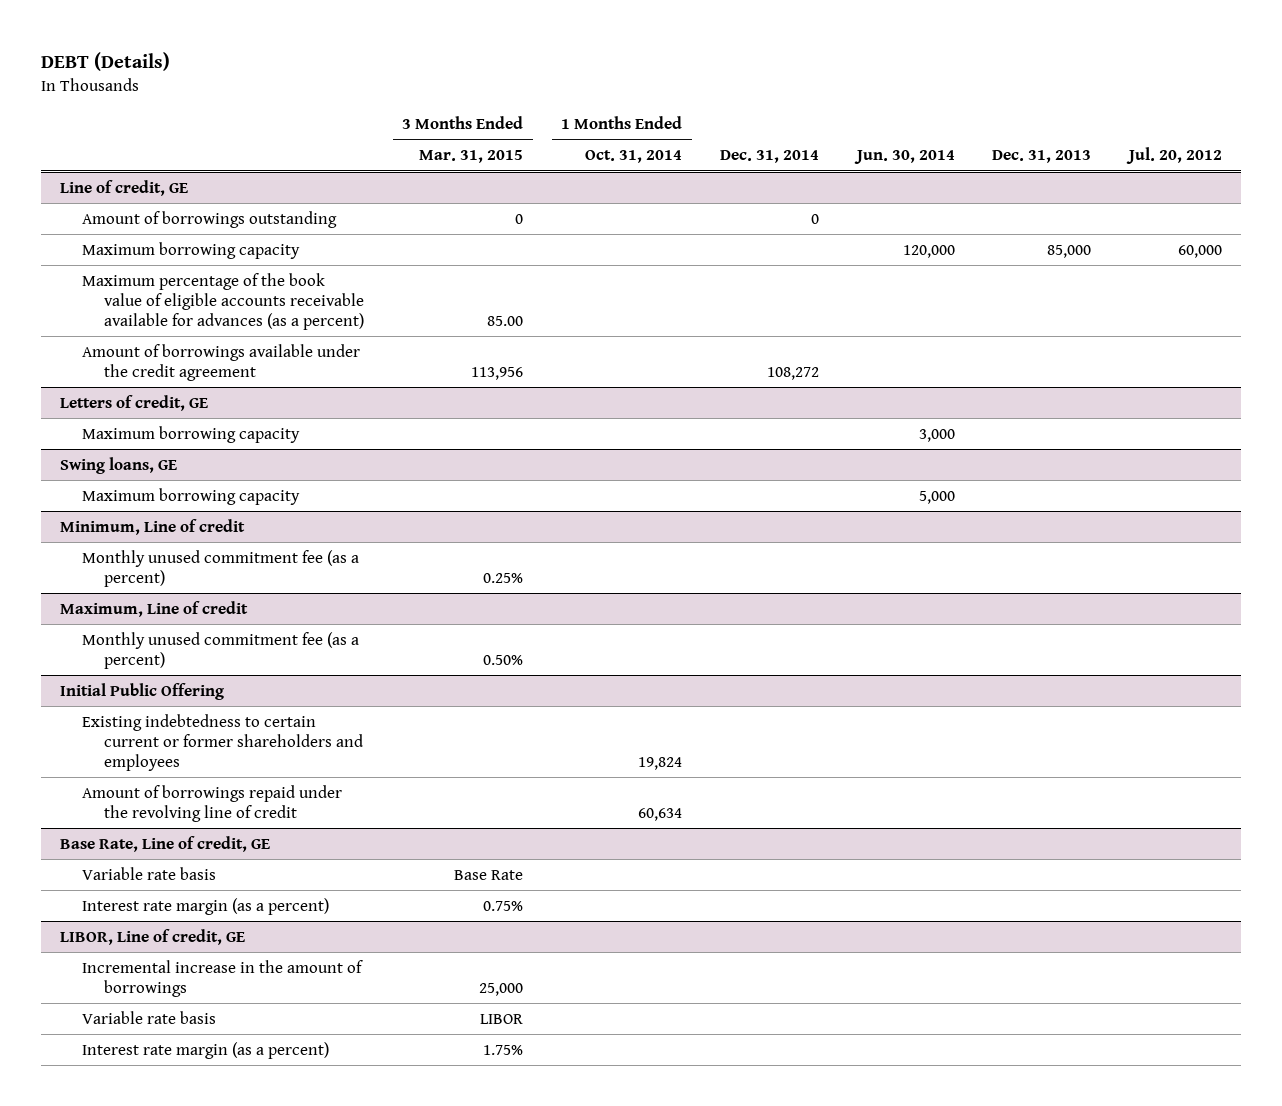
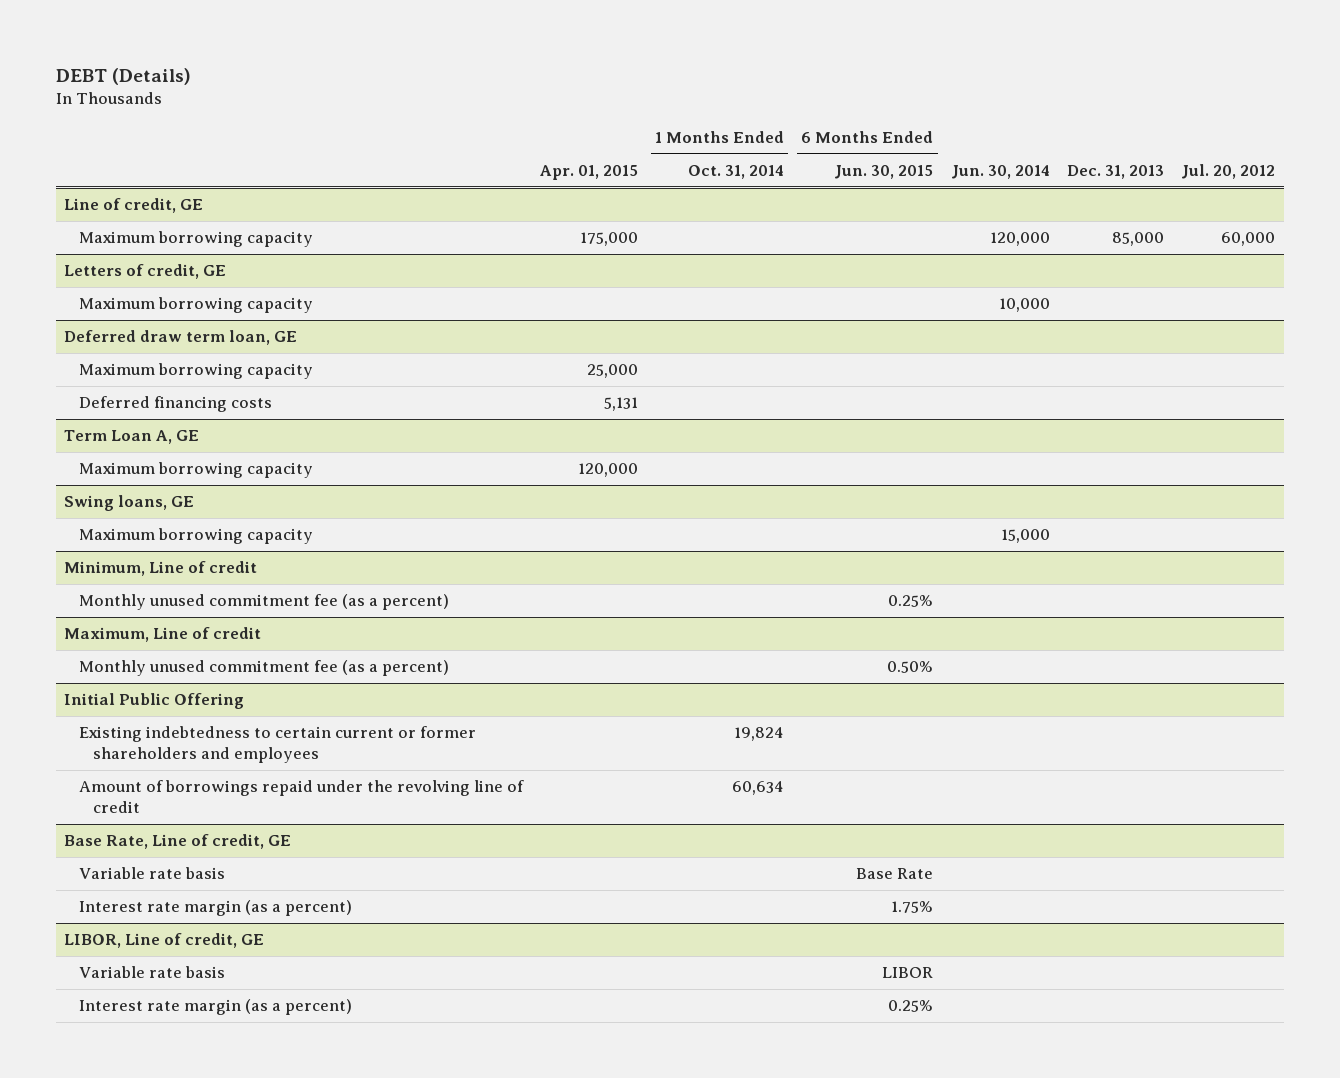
- | 3 Months Ended Mar. 31, 2015 | 1 Months Ended Oct. 31, 2014 | Dec. 31, 2014 | Jun. 30, 2014 | Dec. 31, 2013 | Jul. 20, 2012
+ | Apr. 01, 2015 | 1 Months Ended Oct. 31, 2014 | 6 Months Ended Jun. 30, 2015 | Jun. 30, 2014 | Dec. 31, 2013 | Jul. 20, 2012
@ Line of credit, GE
- Amount of borrowings outstanding | 0 | | 0 | | |
- Maximum percentage of the book value of eligible accounts receivable available for advances (as a percent) | 85.00 | | | | |
- Amount of borrowings available under the credit agreement | 113,956 | | 108,272 | | |
@ Letters of credit, GE
- Maximum borrowing capacity | | | | 3,000 | |
+ Maximum borrowing capacity | | | | 10,000 | |
+ Deferred draw term loan, GE
+ Maximum borrowing capacity | 25,000 | | | | |
+ Deferred financing costs | 5,131 | | | | |
+ Term Loan A, GE
+ Maximum borrowing capacity | 120,000 | | | | |
@ Swing loans, GE
- Maximum borrowing capacity | | | | 5,000 | |
+ Maximum borrowing capacity | | | | 15,000 | |
@ LIBOR, Line of credit, GE
- Incremental increase in the amount of borrowings | 25,000 | | | | |

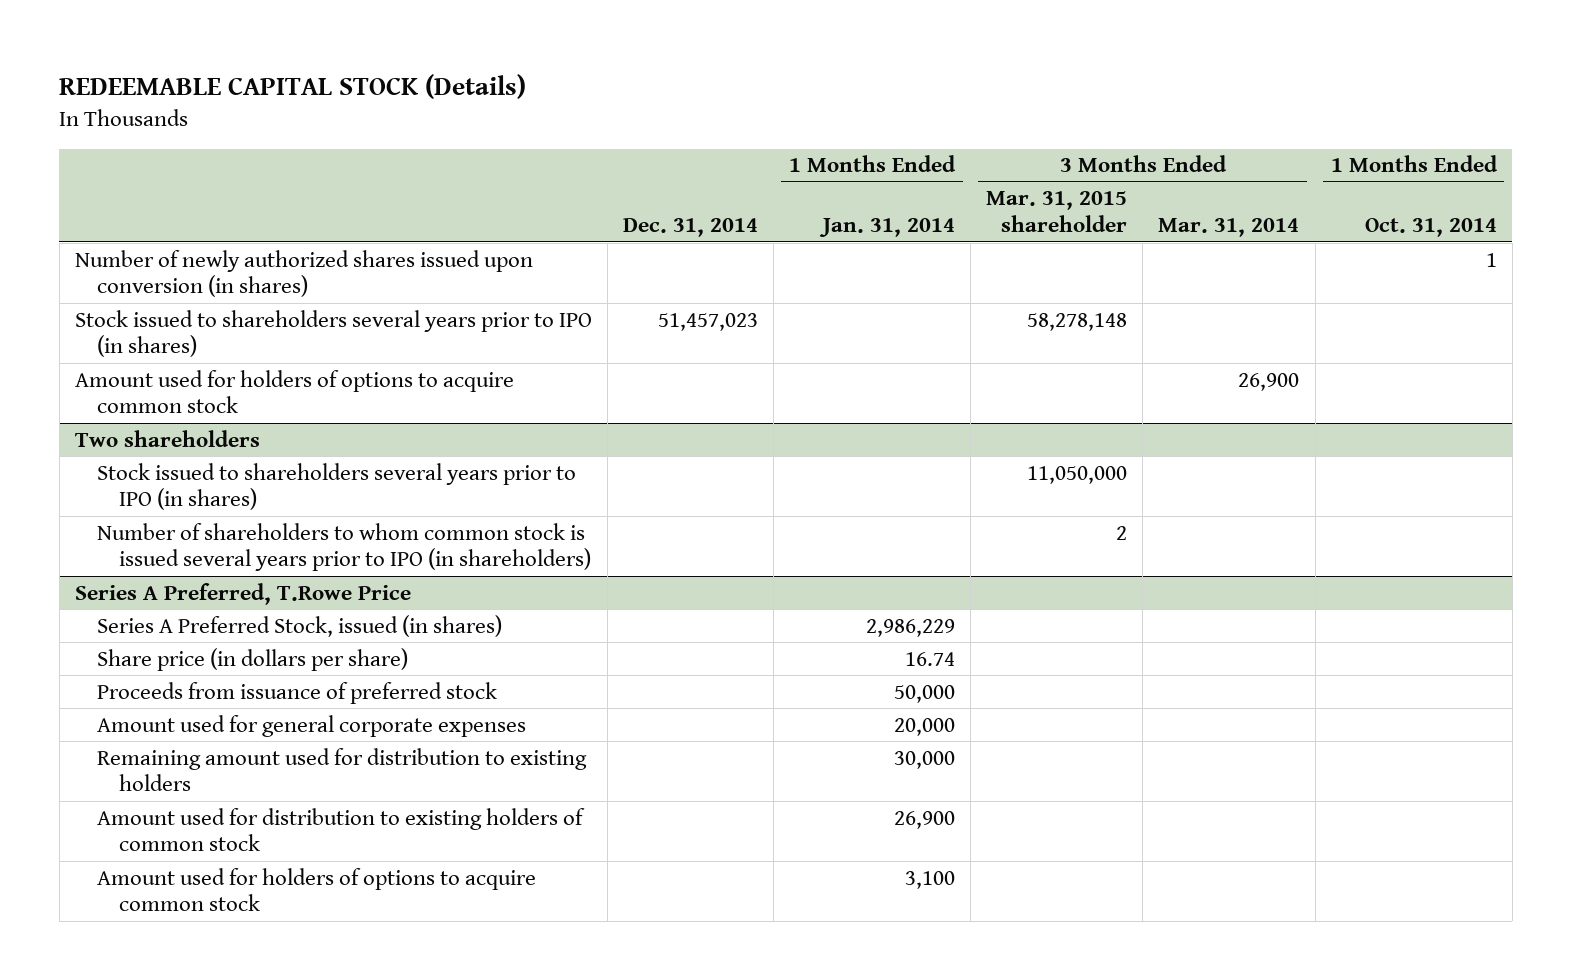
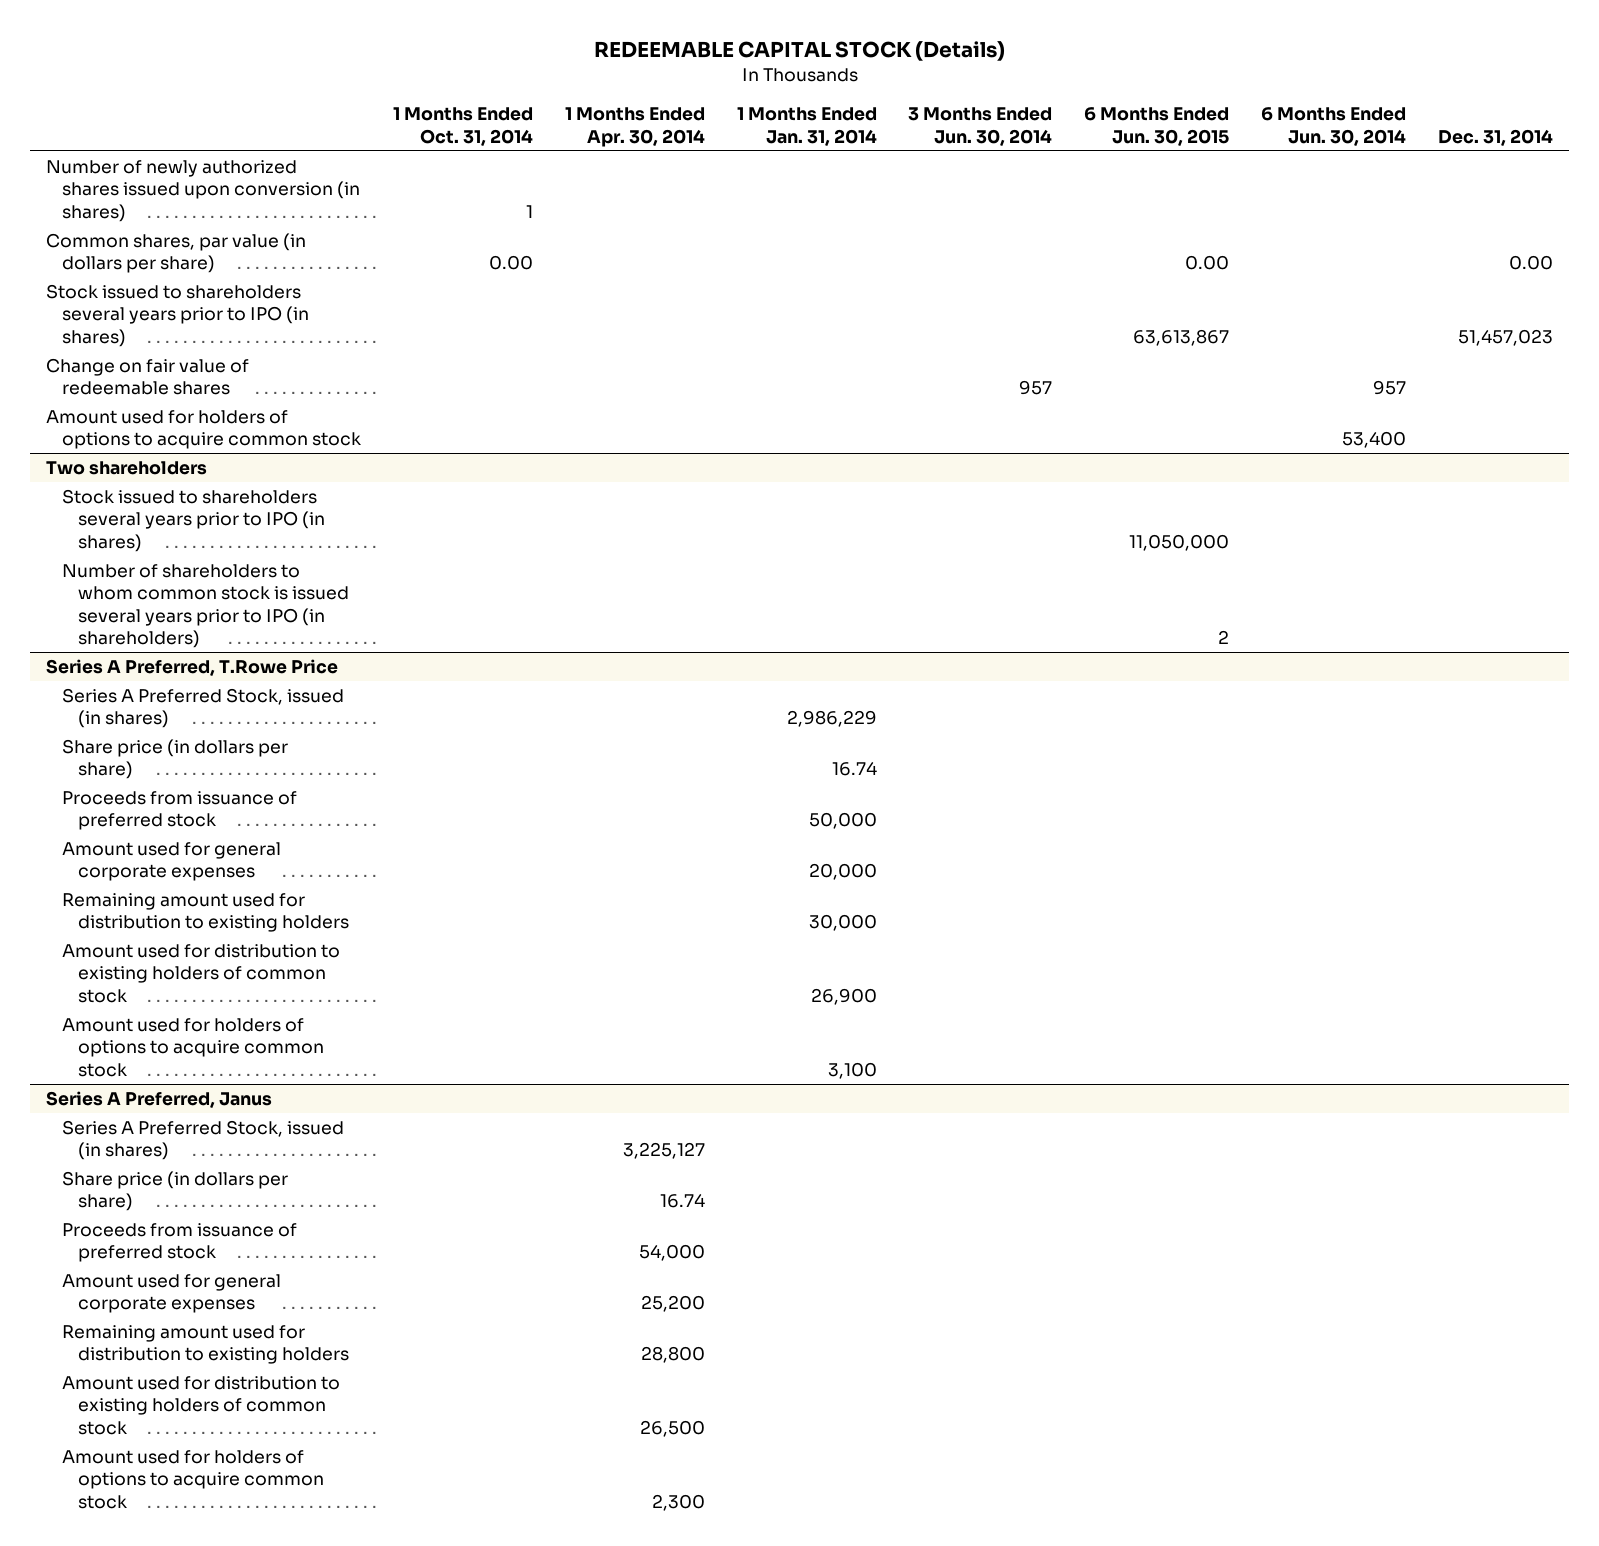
- | Dec. 31, 2014 | 1 Months Ended Jan. 31, 2014 | 3 Months Ended Mar. 31, 2015 shareholder | 3 Months Ended Mar. 31, 2014 | 1 Months Ended Oct. 31, 2014
+ | 1 Months Ended Oct. 31, 2014 | 1 Months Ended Apr. 30, 2014 | 1 Months Ended Jan. 31, 2014 | 3 Months Ended Jun. 30, 2014 | 6 Months Ended Jun. 30, 2015 | 6 Months Ended Jun. 30, 2014 | Dec. 31, 2014
+ Common shares, par value (in dollars per share) | 0.00 | | | | 0.00 | | 0.00
+ Change on fair value of redeemable shares | | | | 957 | | 957 |
+ Series A Preferred, Janus
+ Series A Preferred Stock, issued (in shares) | | 3,225,127 | | | | |
+ Share price (in dollars per share) | | 16.74 | | | | |
+ Proceeds from issuance of preferred stock | | 54,000 | | | | |
+ Amount used for general corporate expenses | | 25,200 | | | | |
+ Remaining amount used for distribution to existing holders | | 28,800 | | | | |
+ Amount used for distribution to existing holders of common stock | | 26,500 | | | | |
+ Amount used for holders of options to acquire common stock | | 2,300 | | | | |

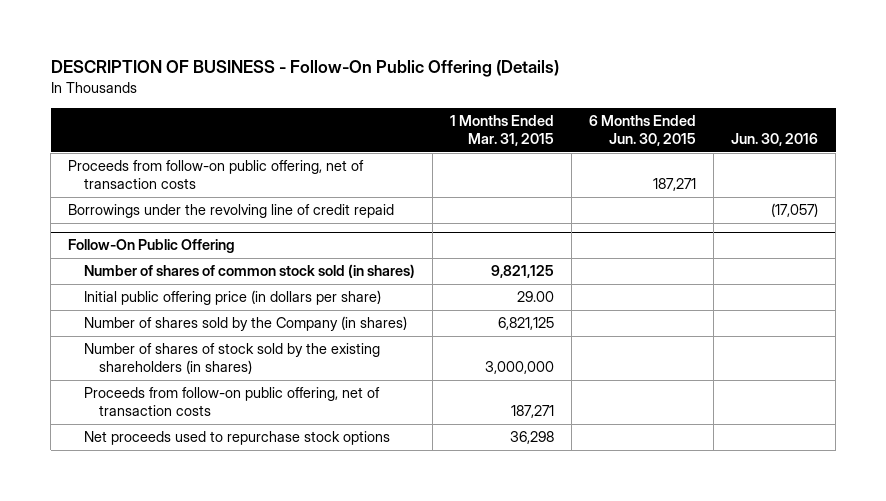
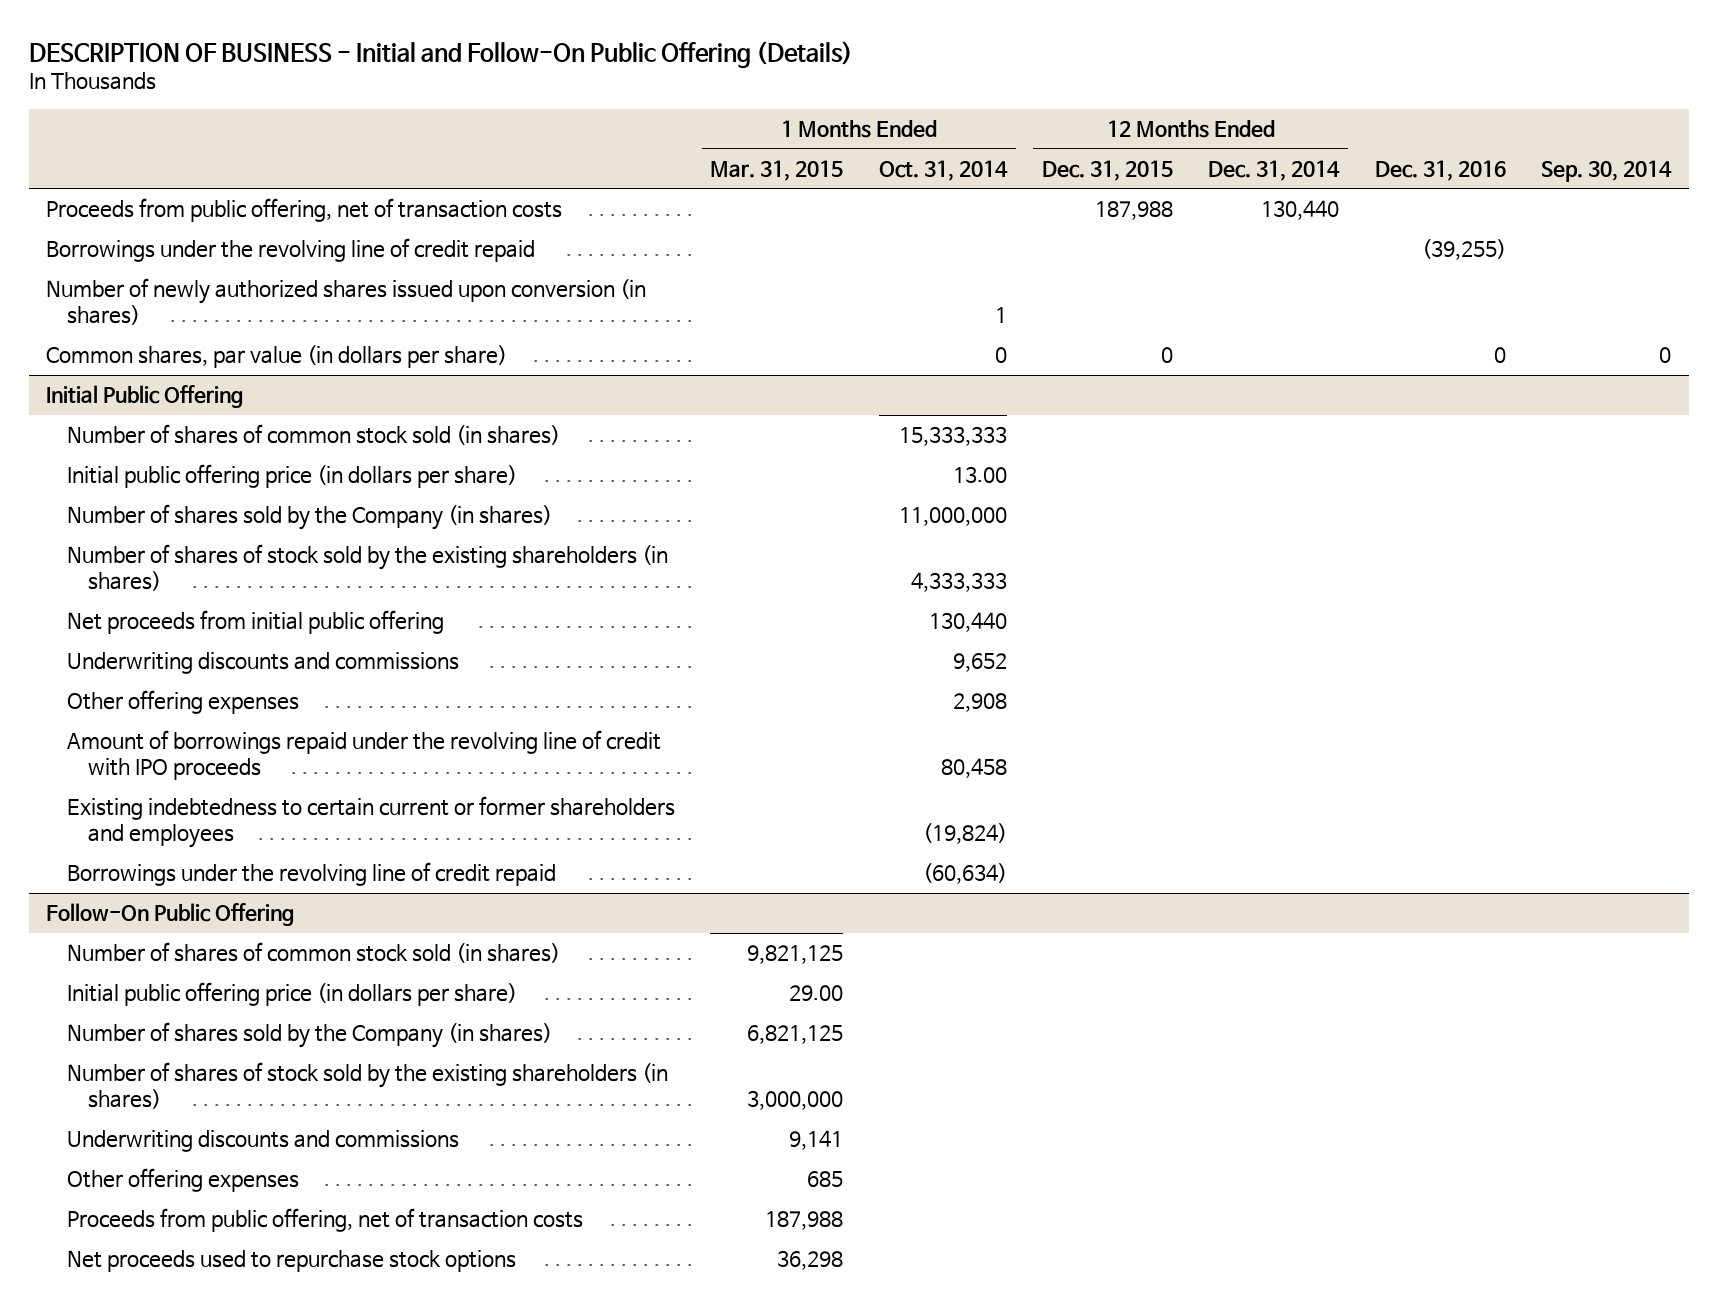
- DESCRIPTION OF BUSINESS - Follow-On Public Offering (Details)
+ DESCRIPTION OF BUSINESS - Initial and Follow-On Public Offering (Details)
- | 1 Months Ended Mar. 31, 2015 | 6 Months Ended Jun. 30, 2015 | Jun. 30, 2016
+ | 1 Months Ended Mar. 31, 2015 | 1 Months Ended Oct. 31, 2014 | 12 Months Ended Dec. 31, 2015 | 12 Months Ended Dec. 31, 2014 | Dec. 31, 2016 | Sep. 30, 2014
- Proceeds from follow-on public offering, net of transaction costs | | 187,271 |
+ Proceeds from public offering, net of transaction costs | | | 187,988 | 130,440 | |
+ Number of newly authorized shares issued upon conversion (in shares) | | 1 | | | |
+ Common shares, par value (in dollars per share) | | 0 | 0 | | 0 | 0
+ Initial Public Offering
+ Number of shares of common stock sold (in shares) | | 15,333,333 | | | |
+ Initial public offering price (in dollars per share) | | 13.00 | | | |
+ Number of shares sold by the Company (in shares) | | 11,000,000 | | | |
+ Number of shares of stock sold by the existing shareholders (in shares) | | 4,333,333 | | | |
+ Net proceeds from initial public offering | | 130,440 | | | |
+ Underwriting discounts and commissions | | 9,652 | | | |
+ Other offering expenses | | 2,908 | | | |
+ Amount of borrowings repaid under the revolving line of credit with IPO proceeds | | 80,458 | | | |
+ Existing indebtedness to certain current or former shareholders and employees | | (19,824) | | | |
+ Borrowings under the revolving line of credit repaid | | (60,634) | | | |
@ Follow-On Public Offering
- Proceeds from follow-on public offering, net of transaction costs | 187,271 | |
+ Underwriting discounts and commissions | 9,141 | | | | |
+ Other offering expenses | 685 | | | | |
+ Proceeds from public offering, net of transaction costs | 187,988 | | | | |

